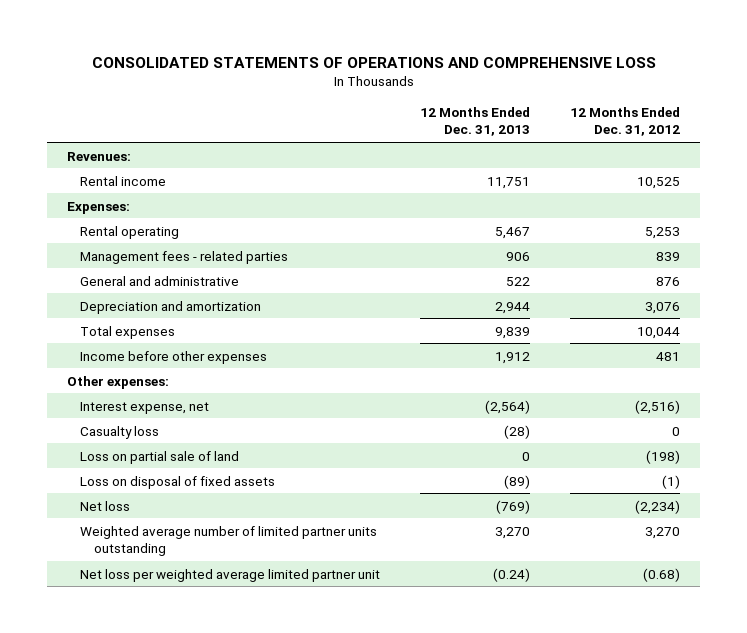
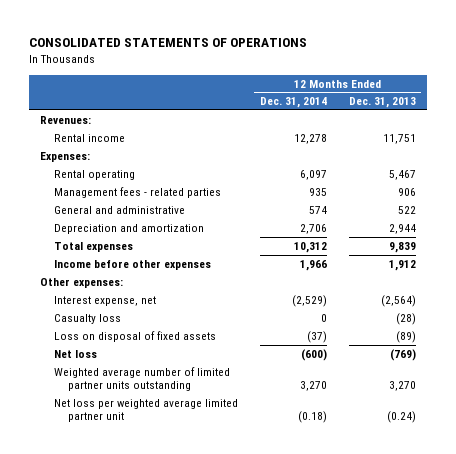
- CONSOLIDATED STATEMENTS OF OPERATIONS AND COMPREHENSIVE LOSS
+ CONSOLIDATED STATEMENTS OF OPERATIONS
- | 12 Months Ended Dec. 31, 2013 | 12 Months Ended Dec. 31, 2012
+ | 12 Months Ended Dec. 31, 2014 | 12 Months Ended Dec. 31, 2013
- Loss on partial sale of land | 0 | (198)

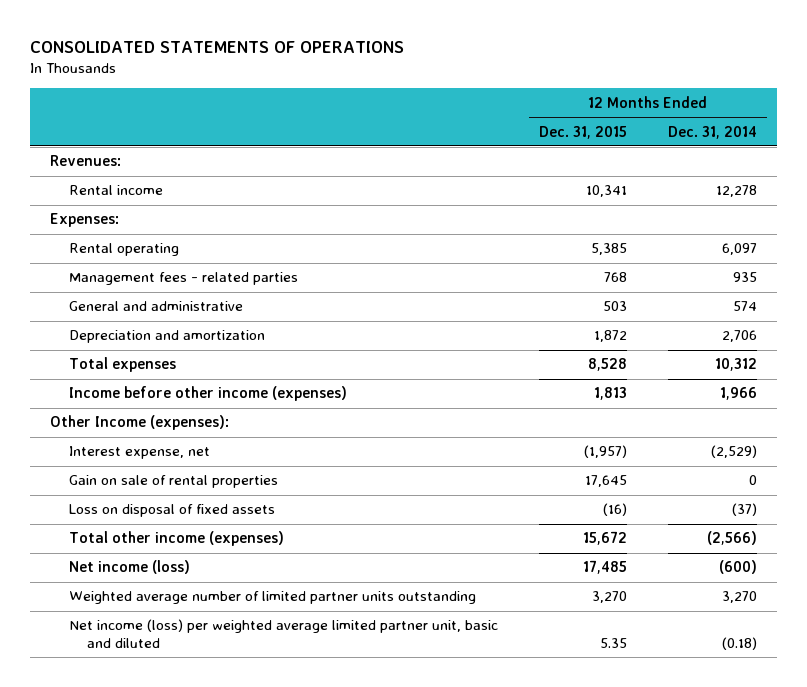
- | 12 Months Ended Dec. 31, 2014 | 12 Months Ended Dec. 31, 2013
+ | 12 Months Ended Dec. 31, 2015 | 12 Months Ended Dec. 31, 2014
- Income before other expenses | 1,966 | 1,912
- Other expenses:
+ Income before other income (expenses) | 1,813 | 1,966
+ Other Income (expenses):
- Casualty loss | 0 | (28)
+ Gain on sale of rental properties | 17,645 | 0
- Net loss | (600) | (769)
+ Total other income (expenses) | 15,672 | (2,566)
+ Net income (loss) | 17,485 | (600)
- Net loss per weighted average limited partner unit | (0.18) | (0.24)
+ Net income (loss) per weighted average limited partner unit, basic and diluted | 5.35 | (0.18)

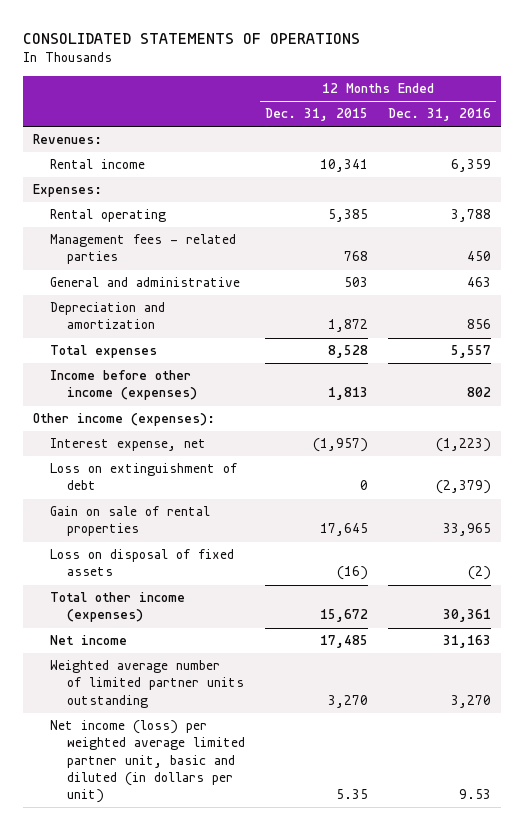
- | 12 Months Ended Dec. 31, 2015 | 12 Months Ended Dec. 31, 2014
+ | 12 Months Ended Dec. 31, 2015 | 12 Months Ended Dec. 31, 2016
- Other Income (expenses):
+ Other income (expenses):
+ Loss on extinguishment of debt | 0 | (2,379)
- Net income (loss) | 17,485 | (600)
+ Net income | 17,485 | 31,163
- Net income (loss) per weighted average limited partner unit, basic and diluted | 5.35 | (0.18)
+ Net income (loss) per weighted average limited partner unit, basic and diluted (in dollars per unit) | 5.35 | 9.53

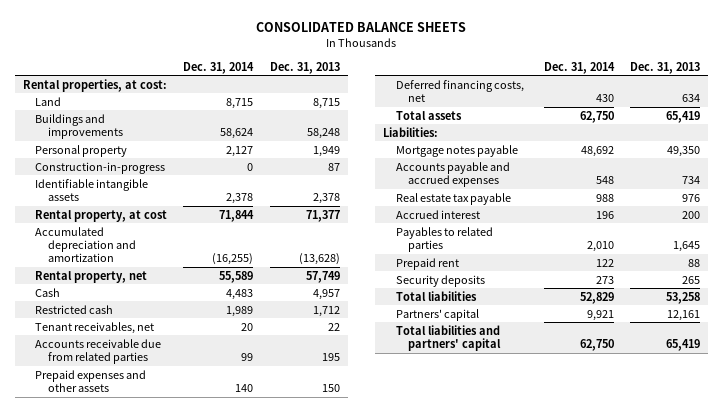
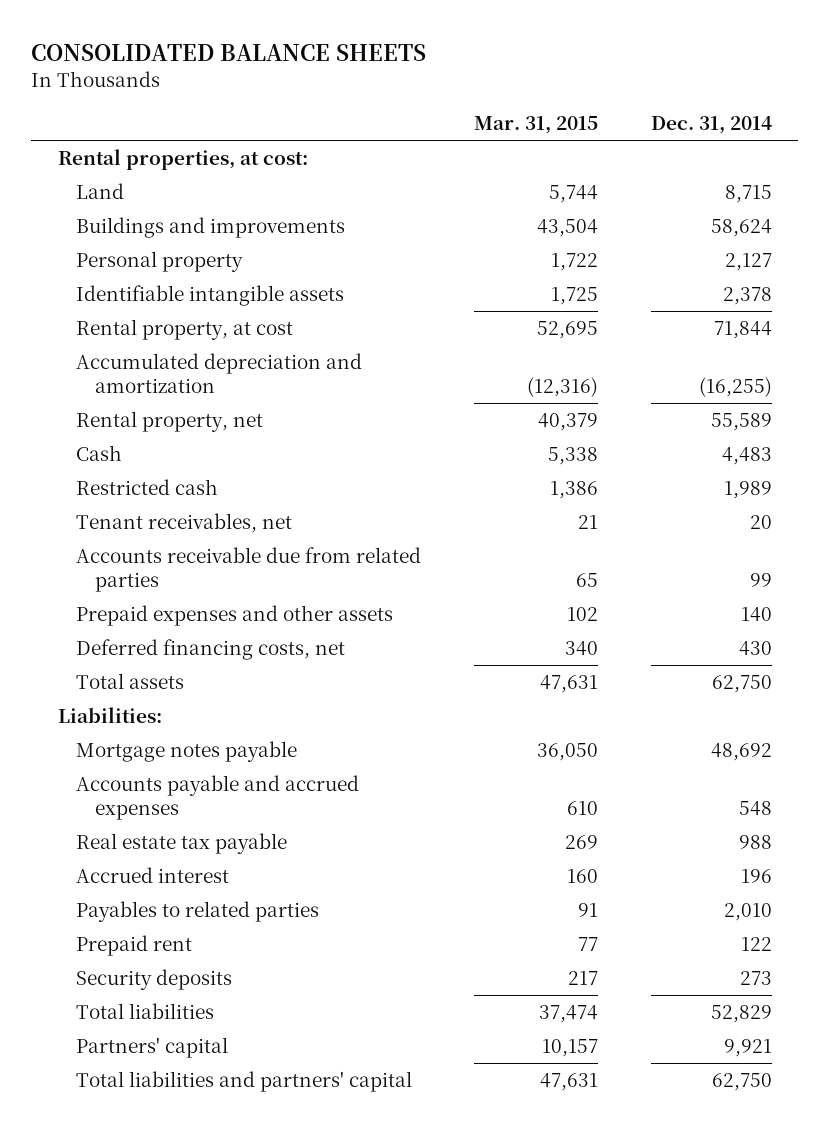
- | Dec. 31, 2014 | Dec. 31, 2013
+ | Mar. 31, 2015 | Dec. 31, 2014
- Construction-in-progress | 0 | 87

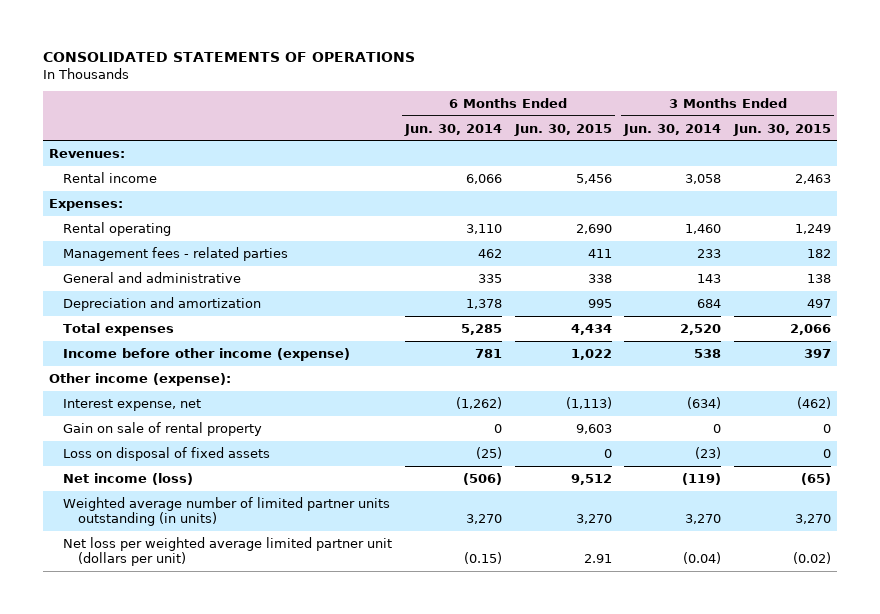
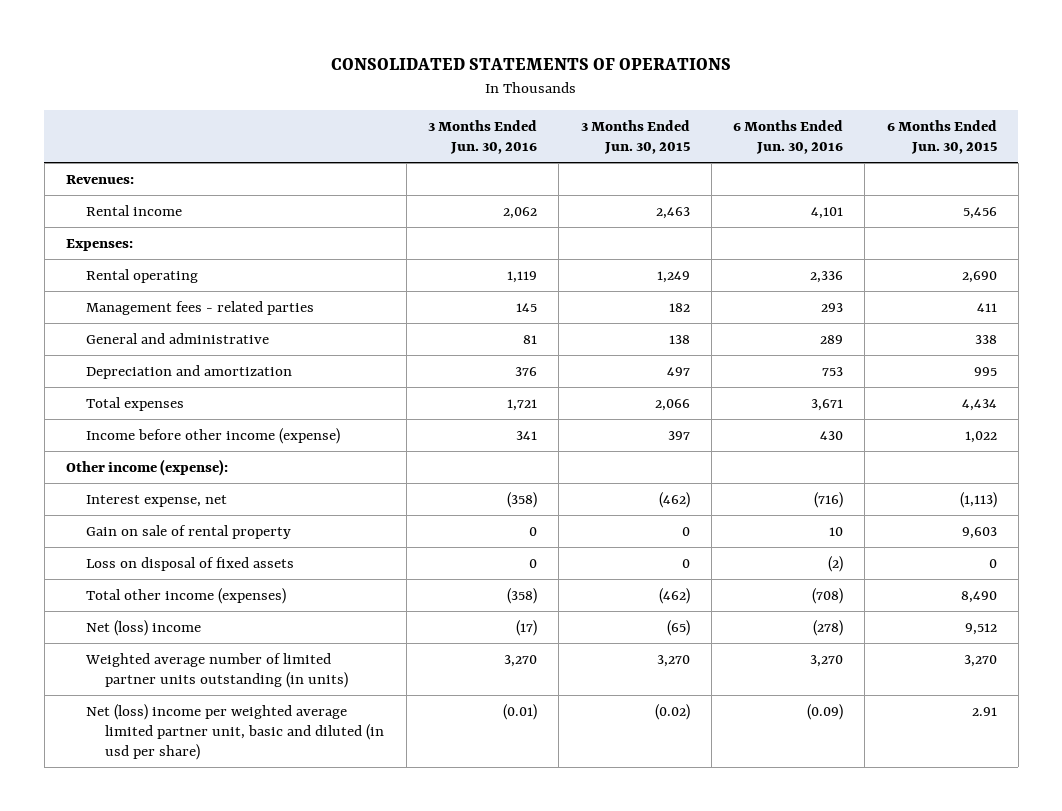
- | 6 Months Ended Jun. 30, 2014 | 6 Months Ended Jun. 30, 2015 | 3 Months Ended Jun. 30, 2014 | 3 Months Ended Jun. 30, 2015
+ | 3 Months Ended Jun. 30, 2016 | 3 Months Ended Jun. 30, 2015 | 6 Months Ended Jun. 30, 2016 | 6 Months Ended Jun. 30, 2015
- Net income (loss) | (506) | 9,512 | (119) | (65)
+ Total other income (expenses) | (358) | (462) | (708) | 8,490
+ Net (loss) income | (17) | (65) | (278) | 9,512
- Net loss per weighted average limited partner unit (dollars per unit) | (0.15) | 2.91 | (0.04) | (0.02)
+ Net (loss) income per weighted average limited partner unit, basic and diluted (in usd per share) | (0.01) | (0.02) | (0.09) | 2.91

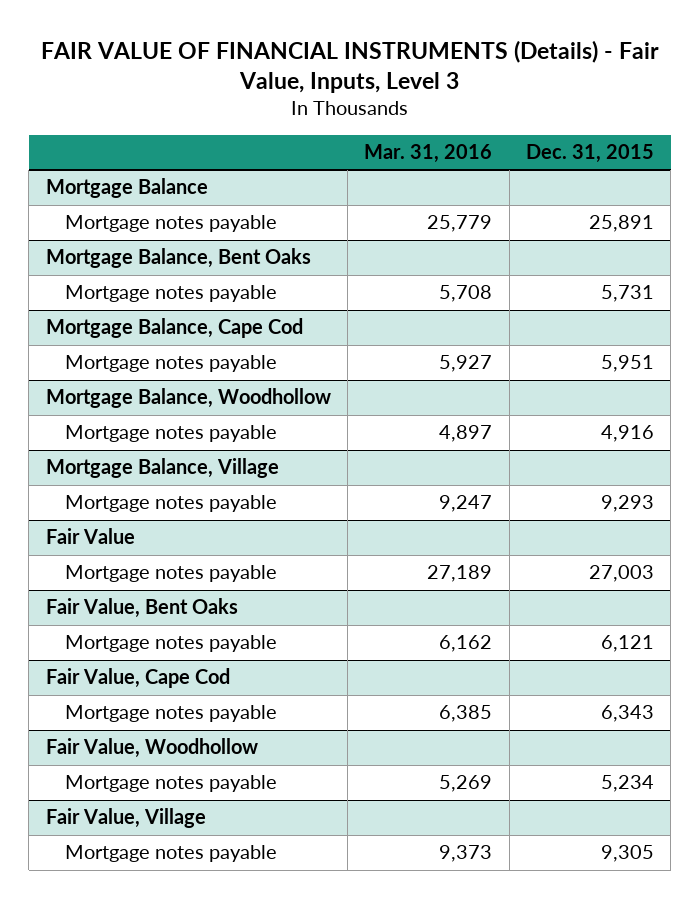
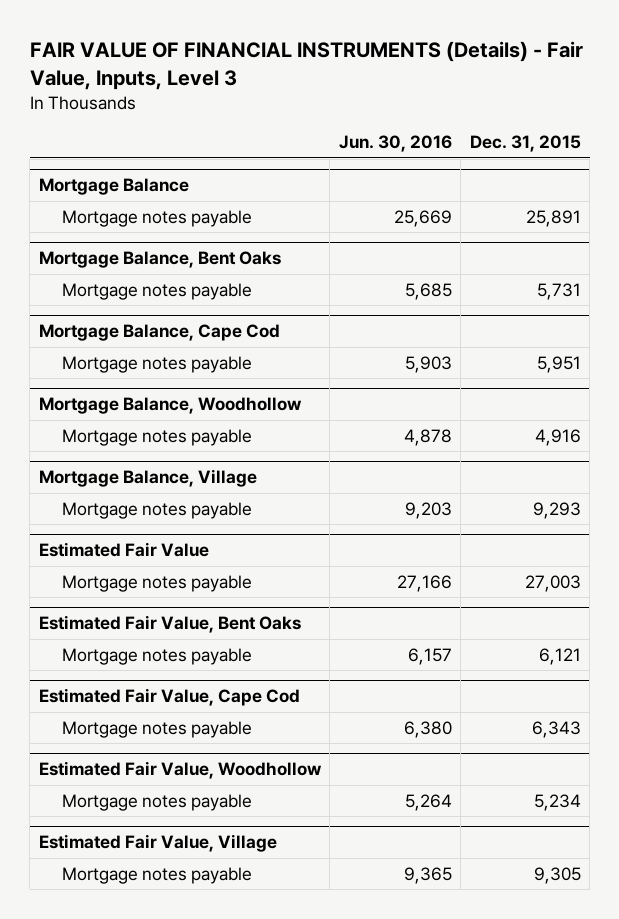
- | Mar. 31, 2016 | Dec. 31, 2015
+ | Jun. 30, 2016 | Dec. 31, 2015
- Fair Value
+ Estimated Fair Value
- Fair Value, Bent Oaks
+ Estimated Fair Value, Bent Oaks
- Fair Value, Cape Cod
+ Estimated Fair Value, Cape Cod
- Fair Value, Woodhollow
+ Estimated Fair Value, Woodhollow
- Fair Value, Village
+ Estimated Fair Value, Village

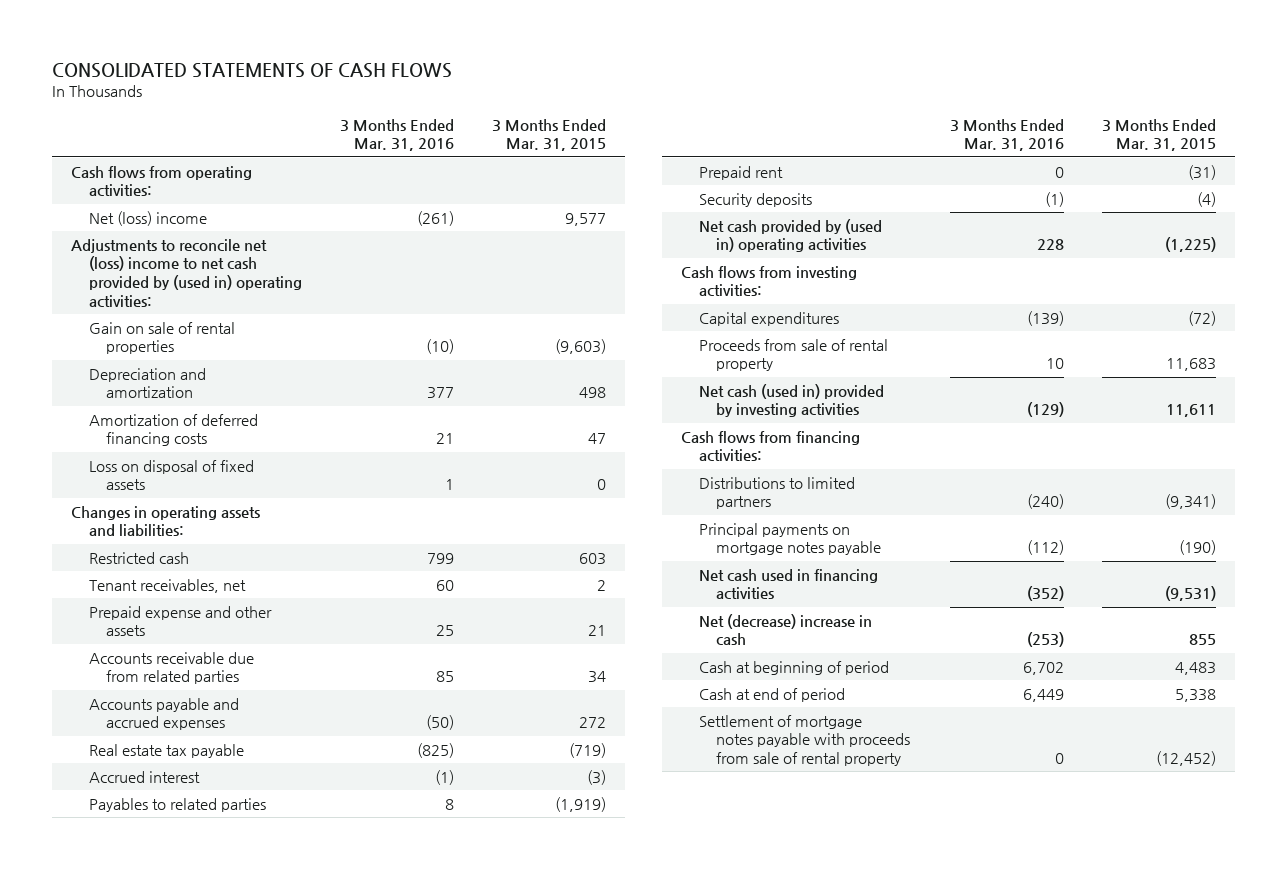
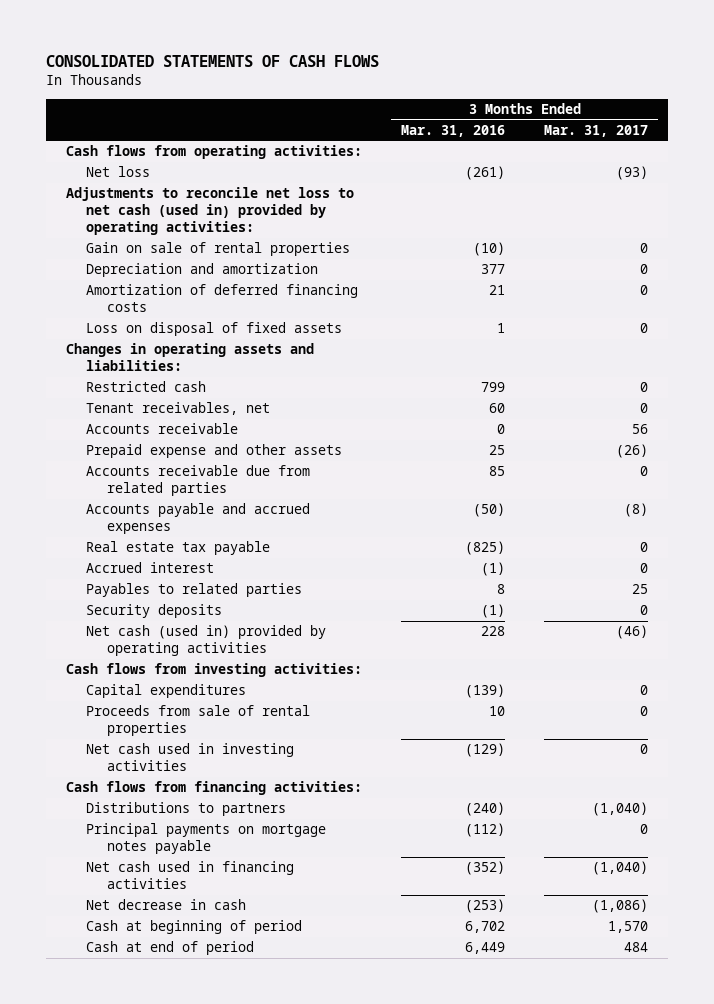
- | 3 Months Ended Mar. 31, 2016 | 3 Months Ended Mar. 31, 2015
+ | 3 Months Ended Mar. 31, 2016 | 3 Months Ended Mar. 31, 2017
- Net (loss) income | (261) | 9,577
- Adjustments to reconcile net (loss) income to net cash provided by (used in) operating activities:
+ Net loss | (261) | (93)
+ Adjustments to reconcile net loss to net cash (used in) provided by operating activities:
+ Accounts receivable | 0 | 56
- Prepaid rent | 0 | (31)
- Net cash provided by (used in) operating activities | 228 | (1,225)
+ Net cash (used in) provided by operating activities | 228 | (46)
- Proceeds from sale of rental property | 10 | 11,683
- Net cash (used in) provided by investing activities | (129) | 11,611
+ Proceeds from sale of rental properties | 10 | 0
+ Net cash used in investing activities | (129) | 0
- Distributions to limited partners | (240) | (9,341)
+ Distributions to partners | (240) | (1,040)
- Net (decrease) increase in cash | (253) | 855
+ Net decrease in cash | (253) | (1,086)
- Settlement of mortgage notes payable with proceeds from sale of rental property | 0 | (12,452)

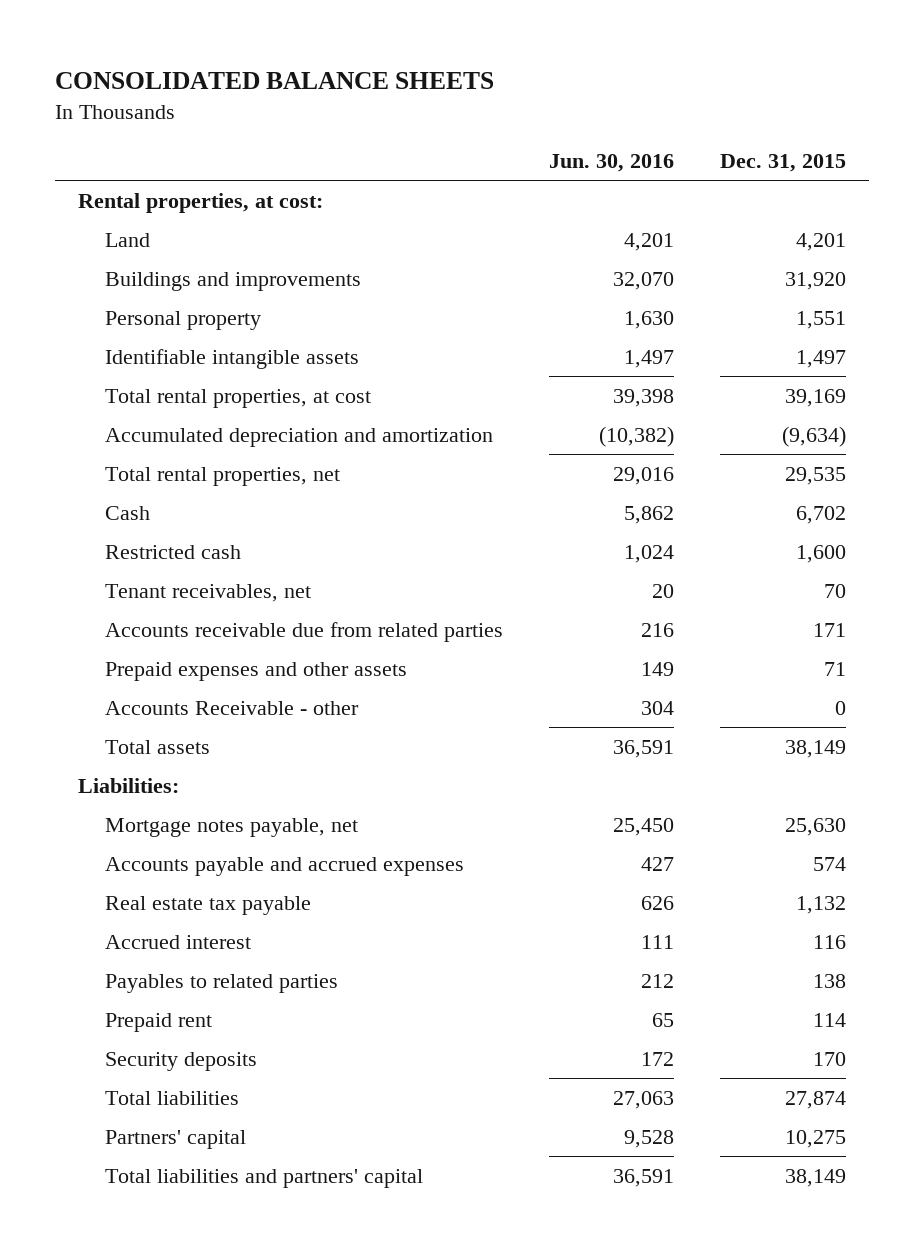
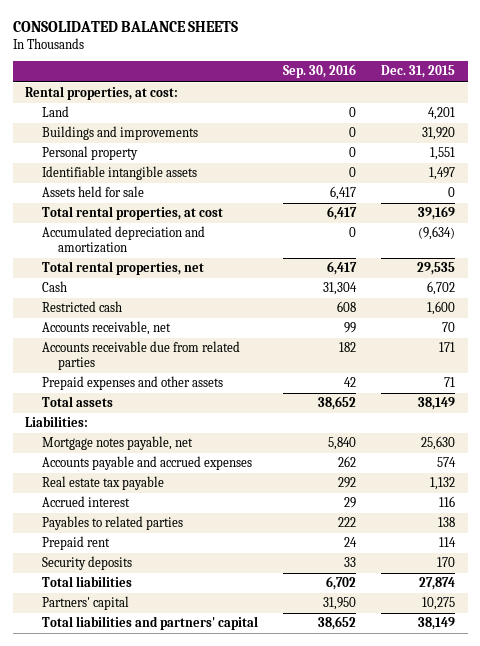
- | Jun. 30, 2016 | Dec. 31, 2015
+ | Sep. 30, 2016 | Dec. 31, 2015
+ Assets held for sale | 6,417 | 0
- Tenant receivables, net | 20 | 70
+ Accounts receivable, net | 99 | 70
- Accounts Receivable - other | 304 | 0

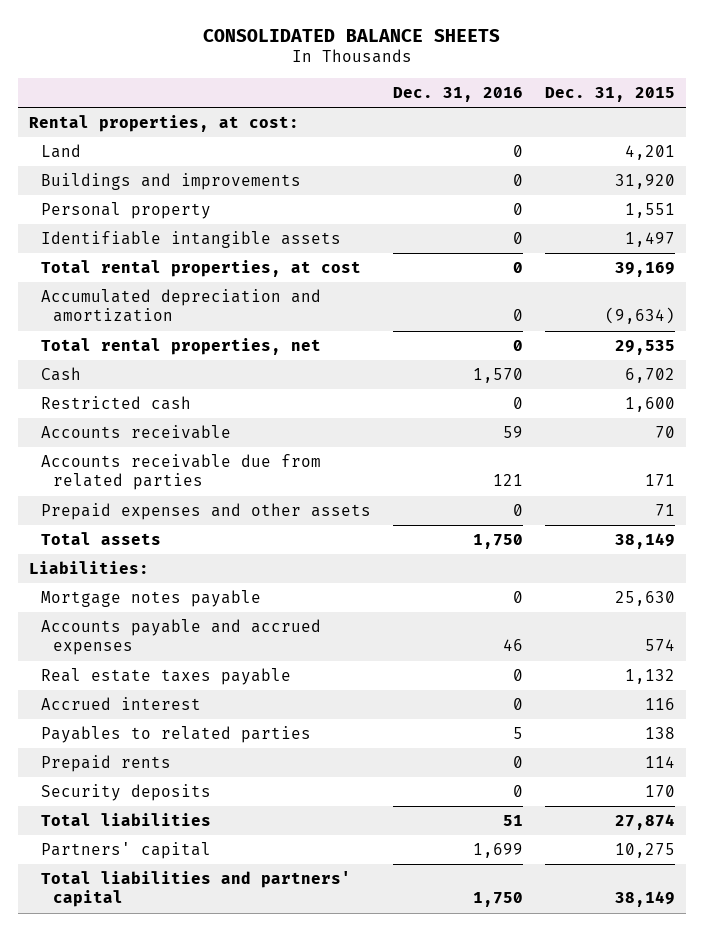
- | Sep. 30, 2016 | Dec. 31, 2015
+ | Dec. 31, 2016 | Dec. 31, 2015
- Assets held for sale | 6,417 | 0
- Accounts receivable, net | 99 | 70
+ Accounts receivable | 59 | 70
- Mortgage notes payable, net | 5,840 | 25,630
+ Mortgage notes payable | 0 | 25,630
- Real estate tax payable | 292 | 1,132
+ Real estate taxes payable | 0 | 1,132
- Prepaid rent | 24 | 114
+ Prepaid rents | 0 | 114

